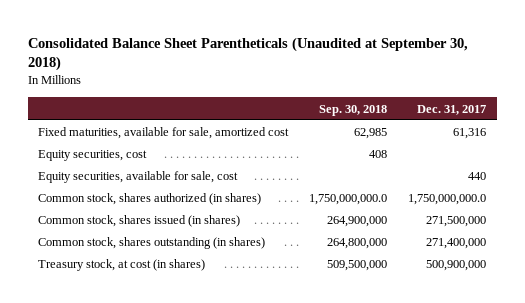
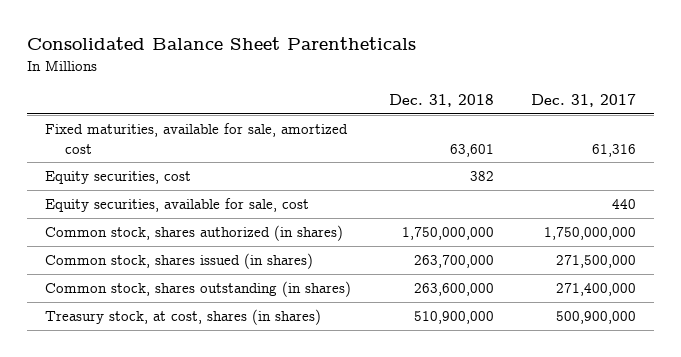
- Consolidated Balance Sheet Parentheticals (Unaudited at September 30, 2018)
+ Consolidated Balance Sheet Parentheticals
- | Sep. 30, 2018 | Dec. 31, 2017
+ | Dec. 31, 2018 | Dec. 31, 2017
- Common stock, shares authorized (in shares) | 1,750,000,000.0 | 1,750,000,000.0
+ Common stock, shares authorized (in shares) | 1,750,000,000 | 1,750,000,000
- Treasury stock, at cost (in shares) | 509,500,000 | 500,900,000
+ Treasury stock, at cost, shares (in shares) | 510,900,000 | 500,900,000

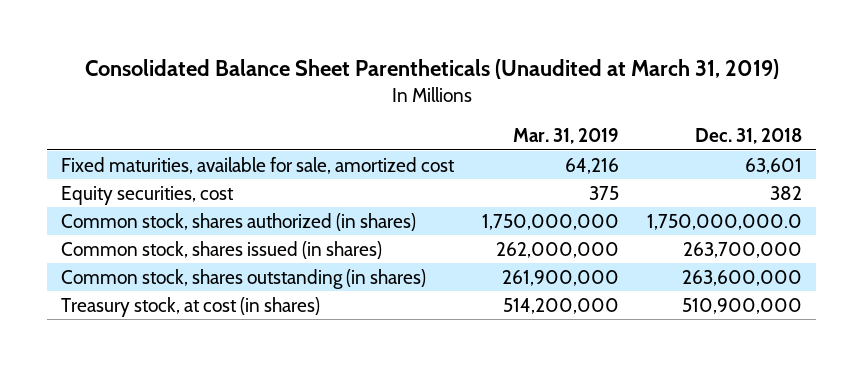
- Consolidated Balance Sheet Parentheticals
+ Consolidated Balance Sheet Parentheticals (Unaudited at March 31, 2019)
- | Dec. 31, 2018 | Dec. 31, 2017
+ | Mar. 31, 2019 | Dec. 31, 2018
- Equity securities, available for sale, cost | | 440
- Common stock, shares authorized (in shares) | 1,750,000,000 | 1,750,000,000
+ Common stock, shares authorized (in shares) | 1,750,000,000 | 1,750,000,000.0
- Treasury stock, at cost, shares (in shares) | 510,900,000 | 500,900,000
+ Treasury stock, at cost (in shares) | 514,200,000 | 510,900,000

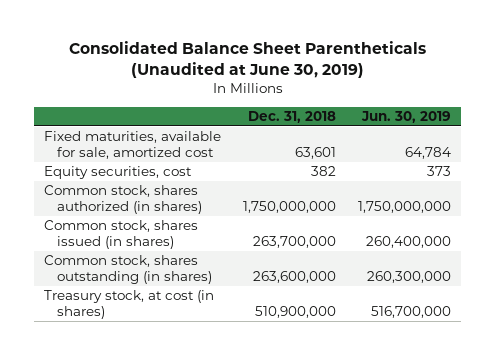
- Consolidated Balance Sheet Parentheticals (Unaudited at March 31, 2019)
+ Consolidated Balance Sheet Parentheticals (Unaudited at June 30, 2019)
- | Mar. 31, 2019 | Dec. 31, 2018
+ | Dec. 31, 2018 | Jun. 30, 2019
- Common stock, shares authorized (in shares) | 1,750,000,000 | 1,750,000,000.0
+ Common stock, shares authorized (in shares) | 1,750,000,000 | 1,750,000,000

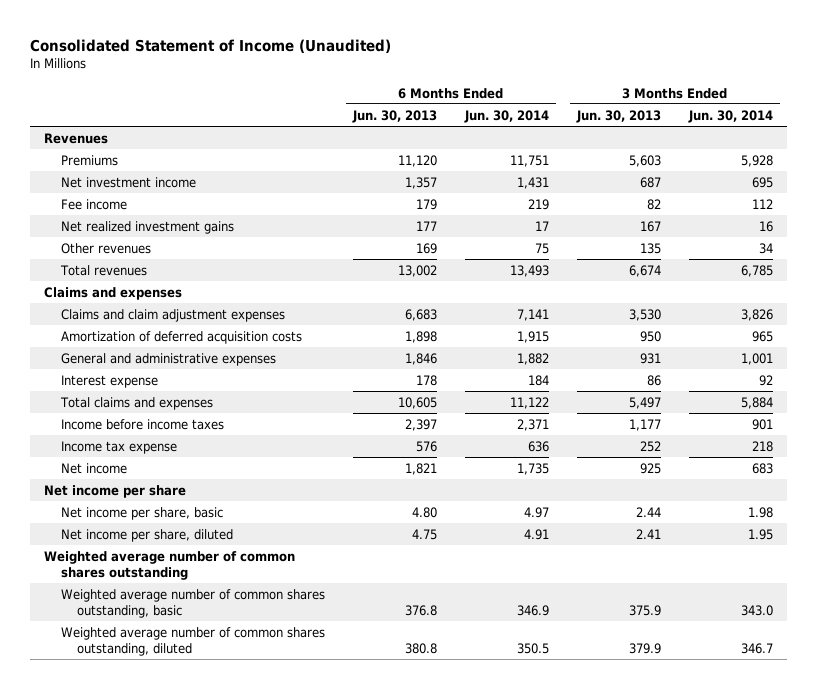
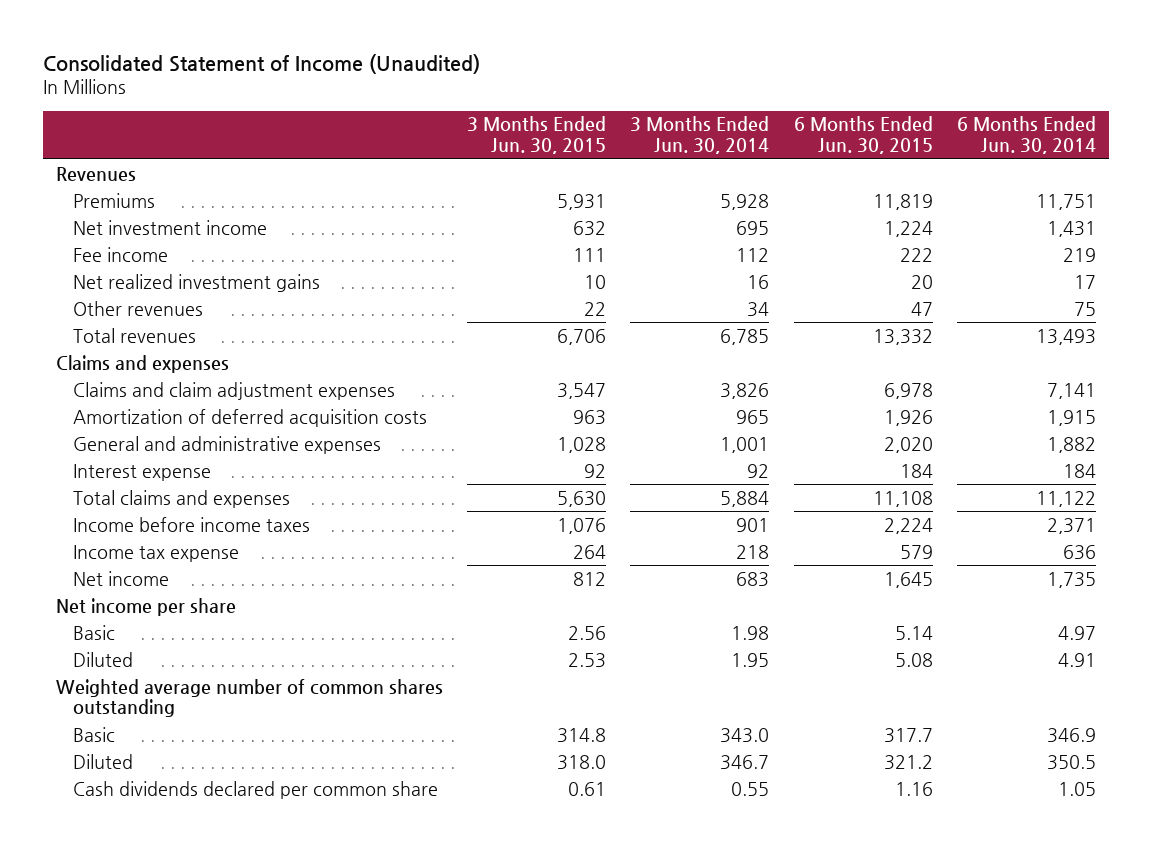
- | 6 Months Ended Jun. 30, 2013 | 6 Months Ended Jun. 30, 2014 | 3 Months Ended Jun. 30, 2013 | 3 Months Ended Jun. 30, 2014
+ | 3 Months Ended Jun. 30, 2015 | 3 Months Ended Jun. 30, 2014 | 6 Months Ended Jun. 30, 2015 | 6 Months Ended Jun. 30, 2014
- Net income per share, basic | 4.80 | 4.97 | 2.44 | 1.98
- Net income per share, diluted | 4.75 | 4.91 | 2.41 | 1.95
+ Basic | 2.56 | 1.98 | 5.14 | 4.97
+ Diluted | 2.53 | 1.95 | 5.08 | 4.91
- Weighted average number of common shares outstanding, basic | 376.8 | 346.9 | 375.9 | 343.0
- Weighted average number of common shares outstanding, diluted | 380.8 | 350.5 | 379.9 | 346.7
+ Basic | 314.8 | 343.0 | 317.7 | 346.9
+ Diluted | 318.0 | 346.7 | 321.2 | 350.5
+ Cash dividends declared per common share | 0.61 | 0.55 | 1.16 | 1.05

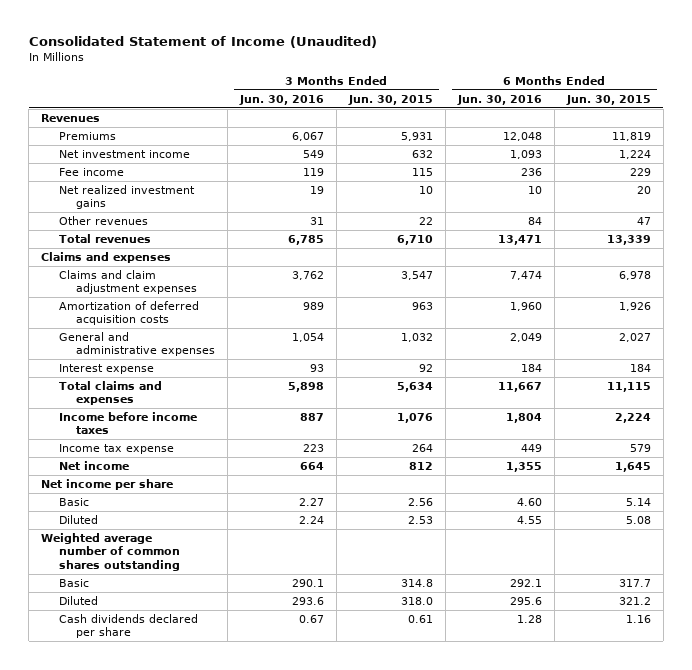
- | 3 Months Ended Jun. 30, 2015 | 3 Months Ended Jun. 30, 2014 | 6 Months Ended Jun. 30, 2015 | 6 Months Ended Jun. 30, 2014
+ | 3 Months Ended Jun. 30, 2016 | 3 Months Ended Jun. 30, 2015 | 6 Months Ended Jun. 30, 2016 | 6 Months Ended Jun. 30, 2015
- Fee income | 111 | 112 | 222 | 219
+ Fee income | 119 | 115 | 236 | 229
- Total revenues | 6,706 | 6,785 | 13,332 | 13,493
+ Total revenues | 6,785 | 6,710 | 13,471 | 13,339
- General and administrative expenses | 1,028 | 1,001 | 2,020 | 1,882
+ General and administrative expenses | 1,054 | 1,032 | 2,049 | 2,027
- Total claims and expenses | 5,630 | 5,884 | 11,108 | 11,122
+ Total claims and expenses | 5,898 | 5,634 | 11,667 | 11,115
- Cash dividends declared per common share | 0.61 | 0.55 | 1.16 | 1.05
+ Cash dividends declared per share | 0.67 | 0.61 | 1.28 | 1.16

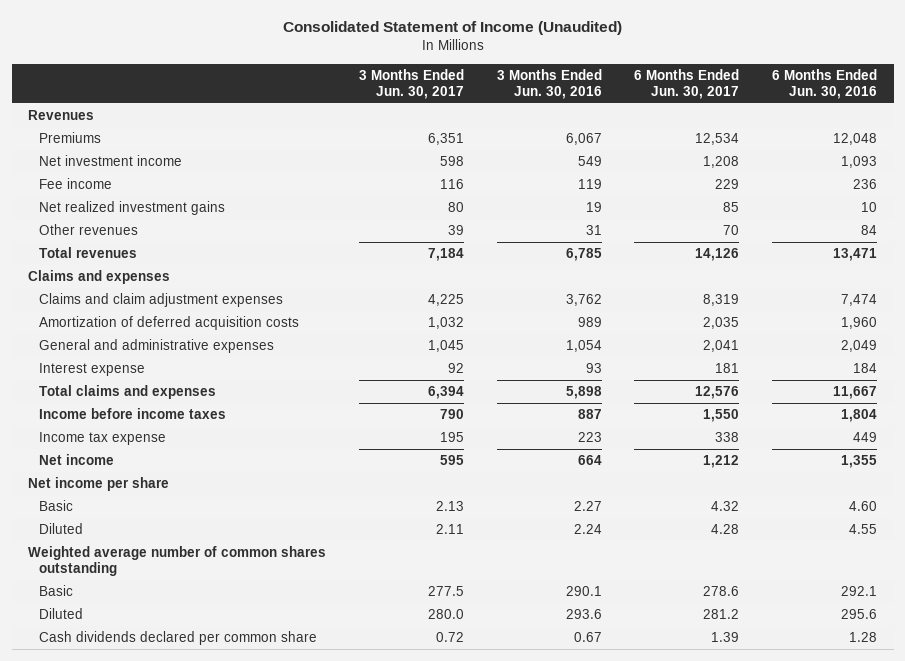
- | 3 Months Ended Jun. 30, 2016 | 3 Months Ended Jun. 30, 2015 | 6 Months Ended Jun. 30, 2016 | 6 Months Ended Jun. 30, 2015
+ | 3 Months Ended Jun. 30, 2017 | 3 Months Ended Jun. 30, 2016 | 6 Months Ended Jun. 30, 2017 | 6 Months Ended Jun. 30, 2016
- Cash dividends declared per share | 0.67 | 0.61 | 1.28 | 1.16
+ Cash dividends declared per common share | 0.72 | 0.67 | 1.39 | 1.28

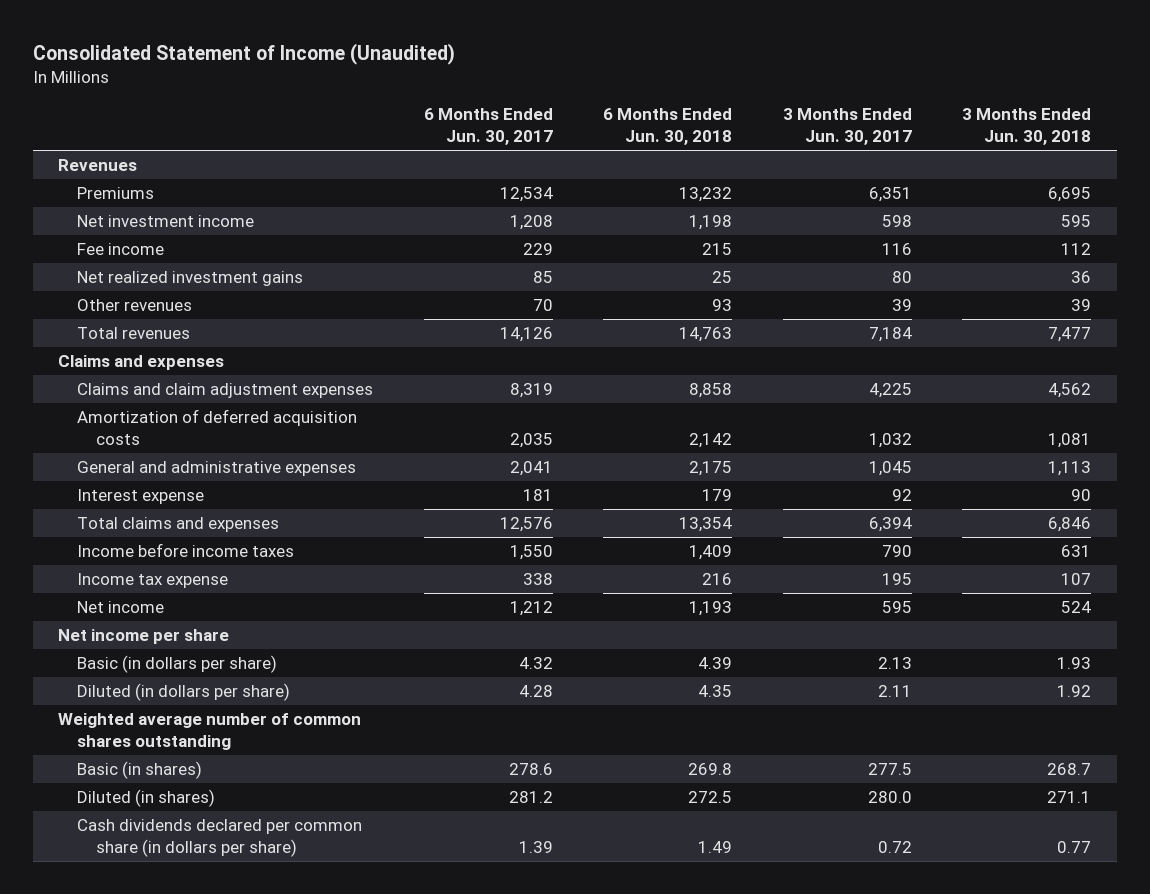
- | 3 Months Ended Jun. 30, 2017 | 3 Months Ended Jun. 30, 2016 | 6 Months Ended Jun. 30, 2017 | 6 Months Ended Jun. 30, 2016
+ | 6 Months Ended Jun. 30, 2017 | 6 Months Ended Jun. 30, 2018 | 3 Months Ended Jun. 30, 2017 | 3 Months Ended Jun. 30, 2018
- Basic | 2.13 | 2.27 | 4.32 | 4.60
- Diluted | 2.11 | 2.24 | 4.28 | 4.55
+ Basic (in dollars per share) | 4.32 | 4.39 | 2.13 | 1.93
+ Diluted (in dollars per share) | 4.28 | 4.35 | 2.11 | 1.92
- Basic | 277.5 | 290.1 | 278.6 | 292.1
- Diluted | 280.0 | 293.6 | 281.2 | 295.6
- Cash dividends declared per common share | 0.72 | 0.67 | 1.39 | 1.28
+ Basic (in shares) | 278.6 | 269.8 | 277.5 | 268.7
+ Diluted (in shares) | 281.2 | 272.5 | 280.0 | 271.1
+ Cash dividends declared per common share (in dollars per share) | 1.39 | 1.49 | 0.72 | 0.77

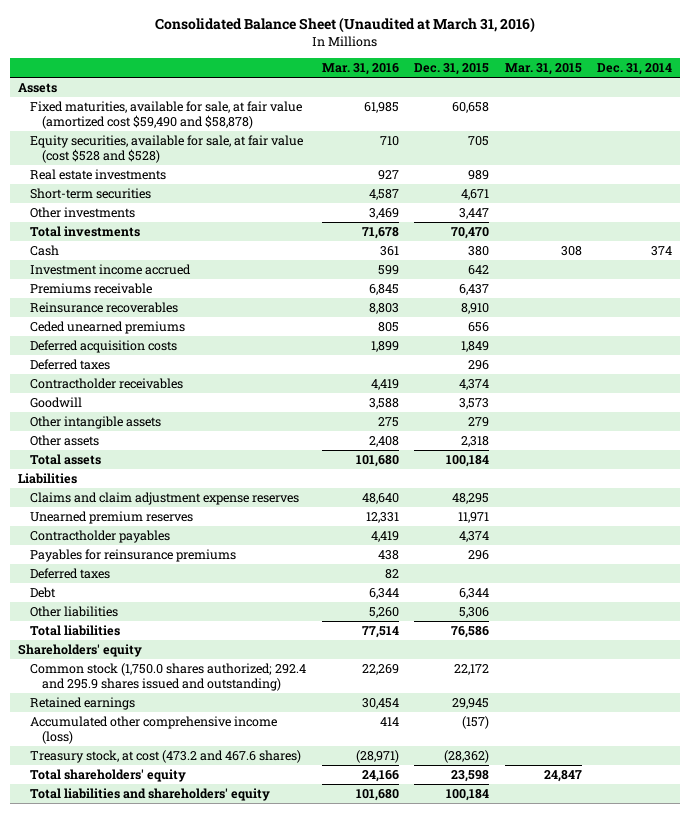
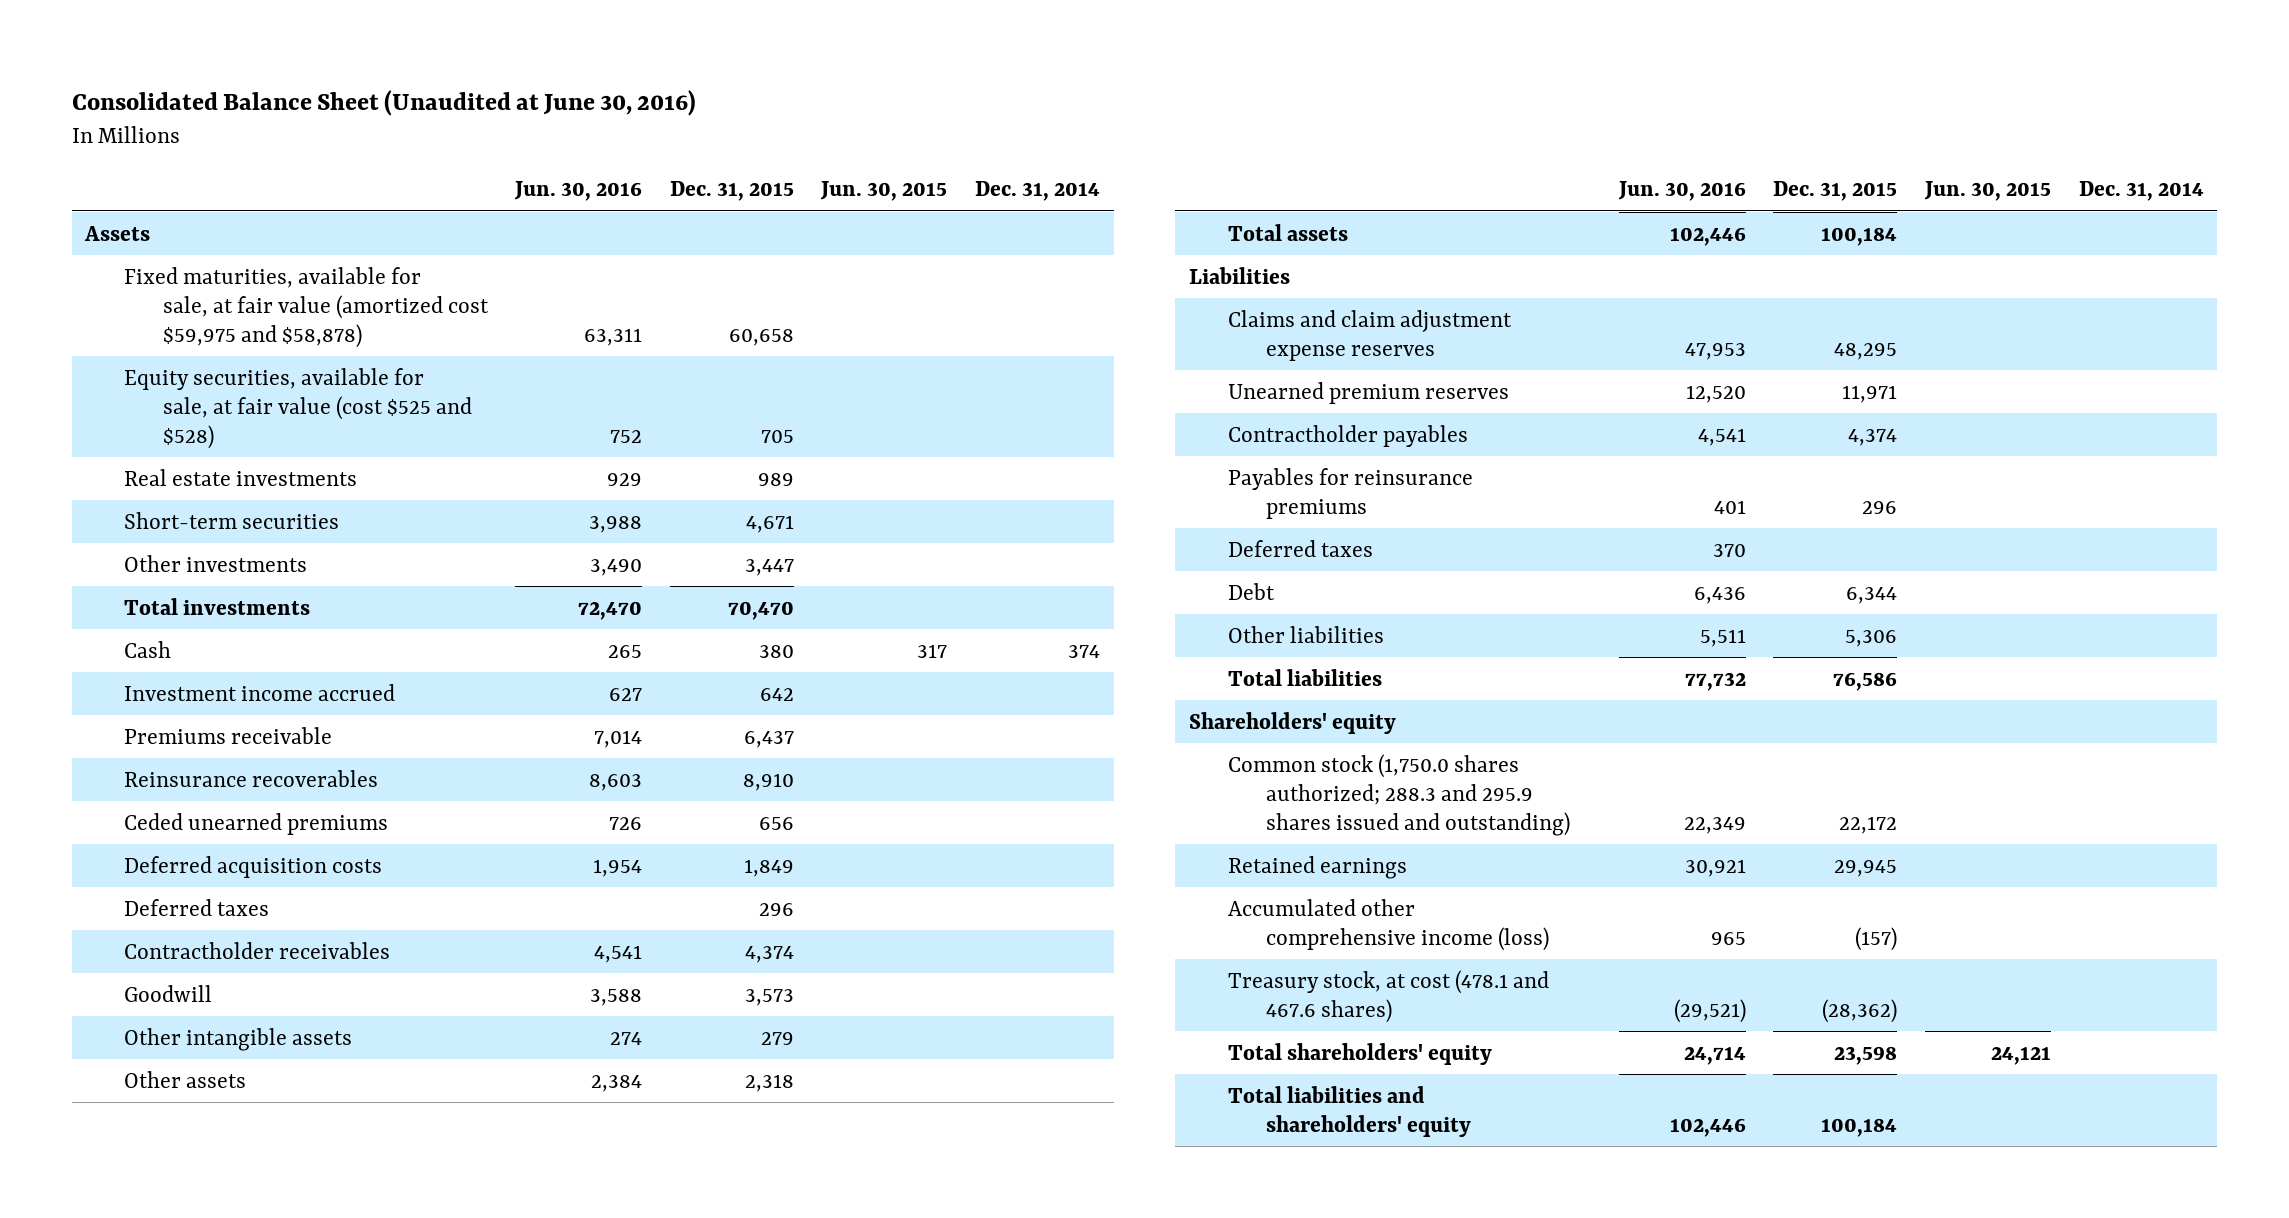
- Consolidated Balance Sheet (Unaudited at March 31, 2016)
+ Consolidated Balance Sheet (Unaudited at June 30, 2016)
- | Mar. 31, 2016 | Dec. 31, 2015 | Mar. 31, 2015 | Dec. 31, 2014
+ | Jun. 30, 2016 | Dec. 31, 2015 | Jun. 30, 2015 | Dec. 31, 2014
- Fixed maturities, available for sale, at fair value (amortized cost $59,490 and $58,878) | 61,985 | 60,658 | |
- Equity securities, available for sale, at fair value (cost $528 and $528) | 710 | 705 | |
+ Fixed maturities, available for sale, at fair value (amortized cost $59,975 and $58,878) | 63,311 | 60,658 | |
+ Equity securities, available for sale, at fair value (cost $525 and $528) | 752 | 705 | |
- Common stock (1,750.0 shares authorized; 292.4 and 295.9 shares issued and outstanding) | 22,269 | 22,172 | |
+ Common stock (1,750.0 shares authorized; 288.3 and 295.9 shares issued and outstanding) | 22,349 | 22,172 | |
- Treasury stock, at cost (473.2 and 467.6 shares) | (28,971) | (28,362) | |
+ Treasury stock, at cost (478.1 and 467.6 shares) | (29,521) | (28,362) | |

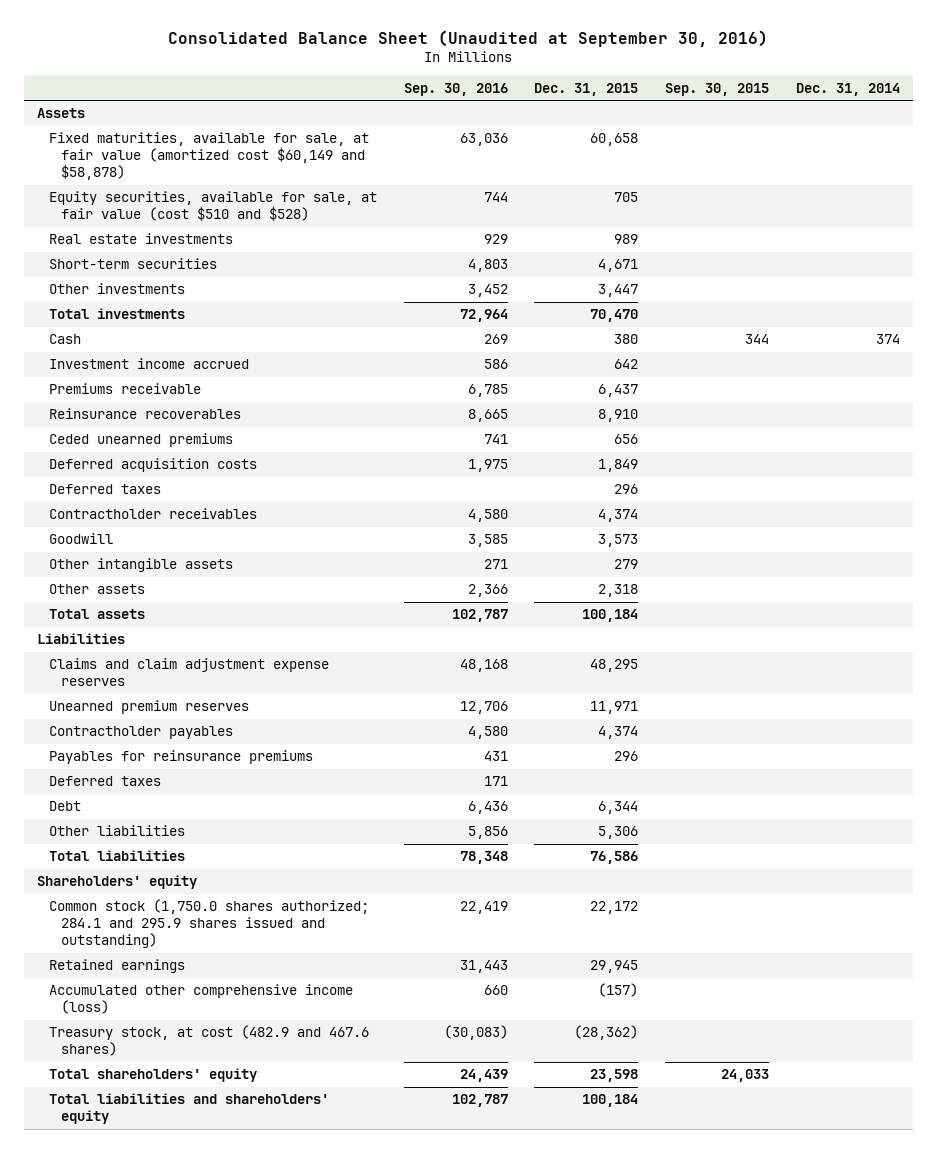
- Consolidated Balance Sheet (Unaudited at June 30, 2016)
+ Consolidated Balance Sheet (Unaudited at September 30, 2016)
- | Jun. 30, 2016 | Dec. 31, 2015 | Jun. 30, 2015 | Dec. 31, 2014
+ | Sep. 30, 2016 | Dec. 31, 2015 | Sep. 30, 2015 | Dec. 31, 2014
- Fixed maturities, available for sale, at fair value (amortized cost $59,975 and $58,878) | 63,311 | 60,658 | |
- Equity securities, available for sale, at fair value (cost $525 and $528) | 752 | 705 | |
+ Fixed maturities, available for sale, at fair value (amortized cost $60,149 and $58,878) | 63,036 | 60,658 | |
+ Equity securities, available for sale, at fair value (cost $510 and $528) | 744 | 705 | |
- Common stock (1,750.0 shares authorized; 288.3 and 295.9 shares issued and outstanding) | 22,349 | 22,172 | |
+ Common stock (1,750.0 shares authorized; 284.1 and 295.9 shares issued and outstanding) | 22,419 | 22,172 | |
- Treasury stock, at cost (478.1 and 467.6 shares) | (29,521) | (28,362) | |
+ Treasury stock, at cost (482.9 and 467.6 shares) | (30,083) | (28,362) | |

